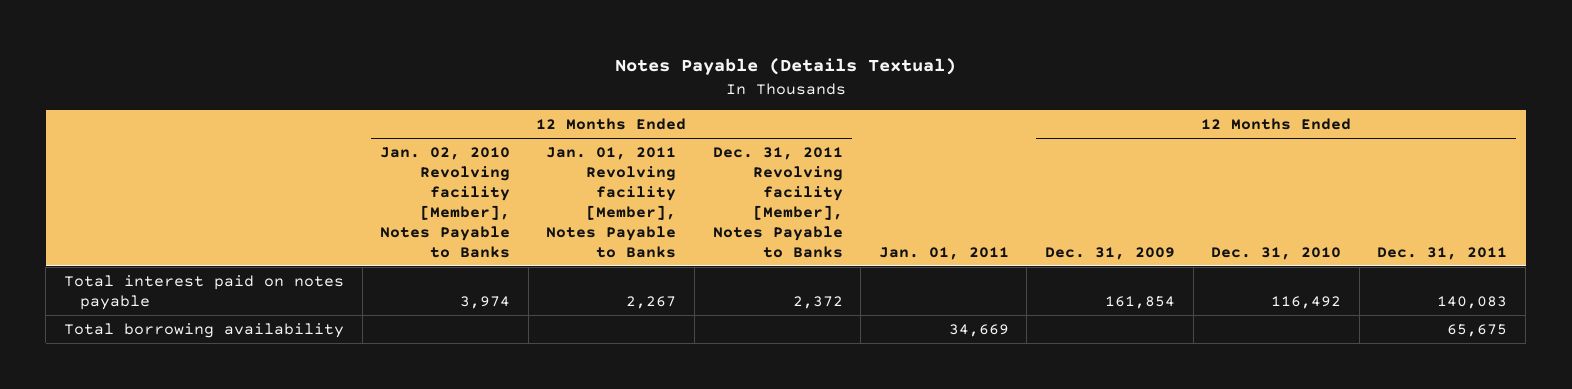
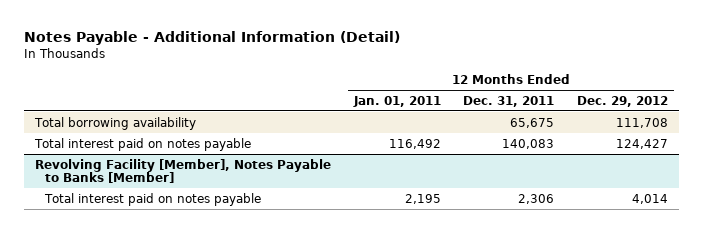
- Notes Payable (Details Textual)
+ Notes Payable - Additional Information (Detail)
- | 12 Months Ended Jan. 02, 2010 Revolving facility [Member], Notes Payable to Banks | 12 Months Ended Jan. 01, 2011 Revolving facility [Member], Notes Payable to Banks | 12 Months Ended Dec. 31, 2011 Revolving facility [Member], Notes Payable to Banks | Jan. 01, 2011 | 12 Months Ended Dec. 31, 2009 | 12 Months Ended Dec. 31, 2010 | 12 Months Ended Dec. 31, 2011
+ | 12 Months Ended Jan. 01, 2011 | 12 Months Ended Dec. 31, 2011 | 12 Months Ended Dec. 29, 2012
moved down: Total interest paid on notes payable | 116,492 | 140,083 | 124,427
+ Revolving Facility [Member], Notes Payable to Banks [Member]
+ Total interest paid on notes payable | 2,195 | 2,306 | 4,014

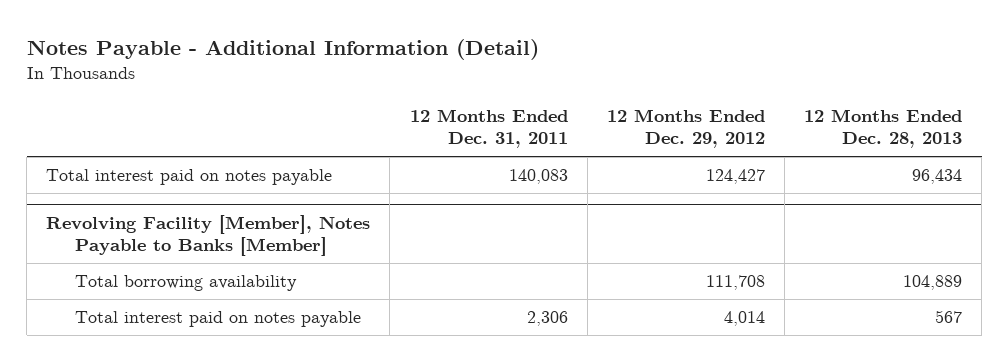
- | 12 Months Ended Jan. 01, 2011 | 12 Months Ended Dec. 31, 2011 | 12 Months Ended Dec. 29, 2012
+ | 12 Months Ended Dec. 31, 2011 | 12 Months Ended Dec. 29, 2012 | 12 Months Ended Dec. 28, 2013
- Total borrowing availability | | 65,675 | 111,708
@ Revolving Facility [Member], Notes Payable to Banks [Member]
+ Total borrowing availability | | 111,708 | 104,889

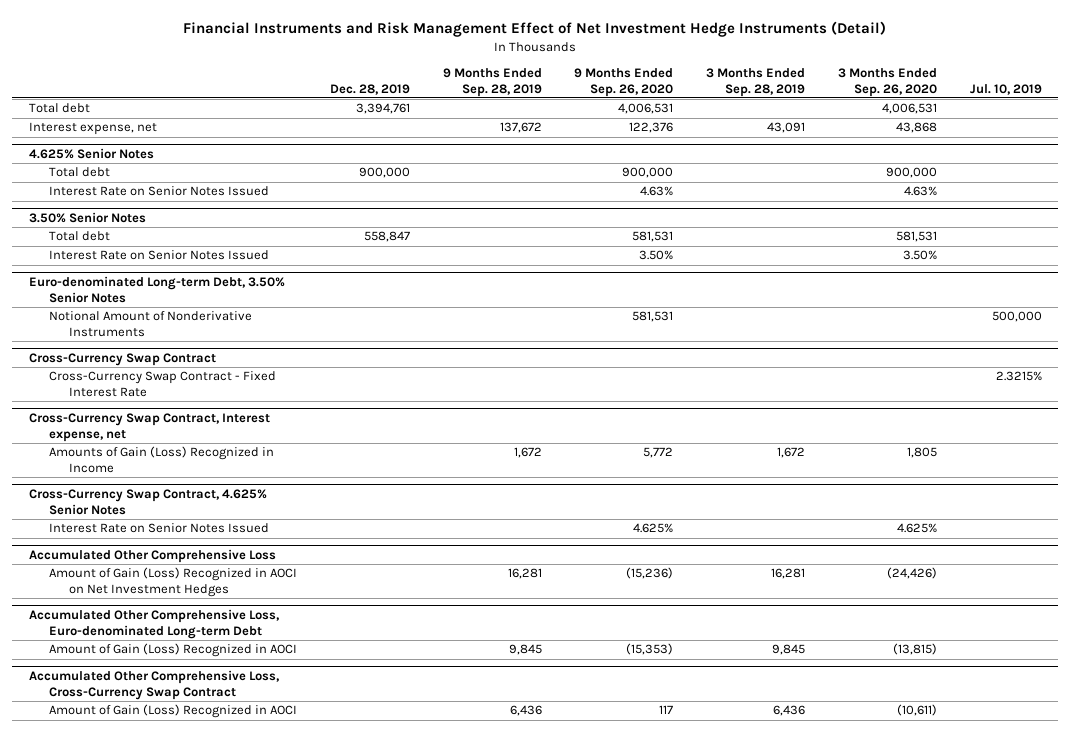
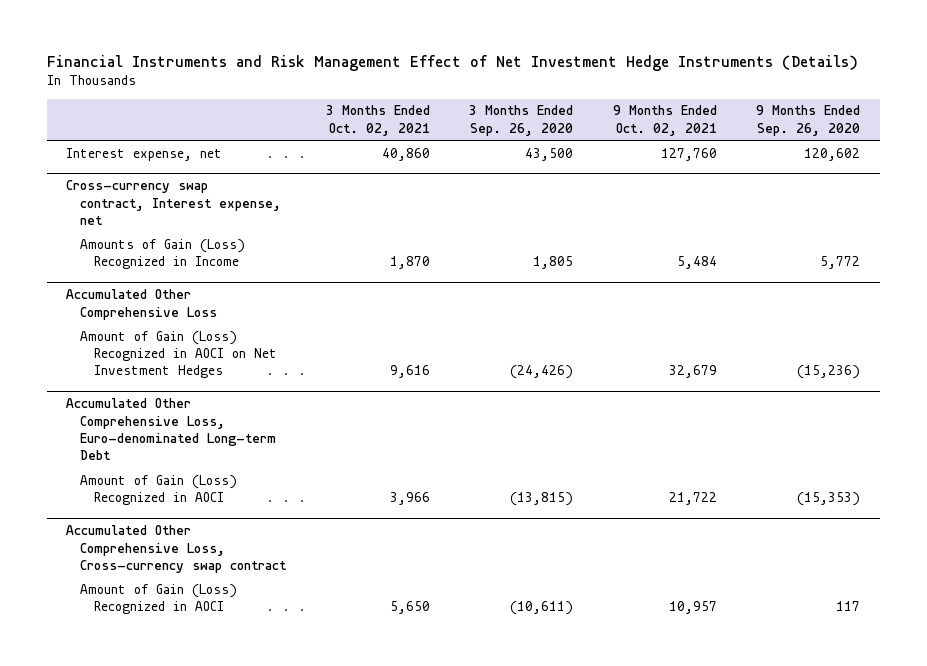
- Financial Instruments and Risk Management Effect of Net Investment Hedge Instruments (Detail)
+ Financial Instruments and Risk Management Effect of Net Investment Hedge Instruments (Details)
- | Dec. 28, 2019 | 9 Months Ended Sep. 28, 2019 | 9 Months Ended Sep. 26, 2020 | 3 Months Ended Sep. 28, 2019 | 3 Months Ended Sep. 26, 2020 | Jul. 10, 2019
+ | 3 Months Ended Oct. 02, 2021 | 3 Months Ended Sep. 26, 2020 | 9 Months Ended Oct. 02, 2021 | 9 Months Ended Sep. 26, 2020
- Total debt | 3,394,761 | | 4,006,531 | | 4,006,531 |
- Interest expense, net | | 137,672 | 122,376 | 43,091 | 43,868 |
- 4.625% Senior Notes
- Total debt | 900,000 | | 900,000 | | 900,000 |
- Interest Rate on Senior Notes Issued | | | 4.63% | | 4.63% |
- 3.50% Senior Notes
- Total debt | 558,847 | | 581,531 | | 581,531 |
- Interest Rate on Senior Notes Issued | | | 3.50% | | 3.50% |
- Euro-denominated Long-term Debt, 3.50% Senior Notes
- Notional Amount of Nonderivative Instruments | | | 581,531 | | | 500,000
- Cross-Currency Swap Contract
- Cross-Currency Swap Contract - Fixed Interest Rate | | | | | | 2.3215%
- Cross-Currency Swap Contract, Interest expense, net
+ Interest expense, net | 40,860 | 43,500 | 127,760 | 120,602
+ Cross-currency swap contract, Interest expense, net
- Cross-Currency Swap Contract, 4.625% Senior Notes
- Interest Rate on Senior Notes Issued | | | 4.625% | | 4.625% |
- Accumulated Other Comprehensive Loss, Cross-Currency Swap Contract
+ Accumulated Other Comprehensive Loss, Cross-currency swap contract

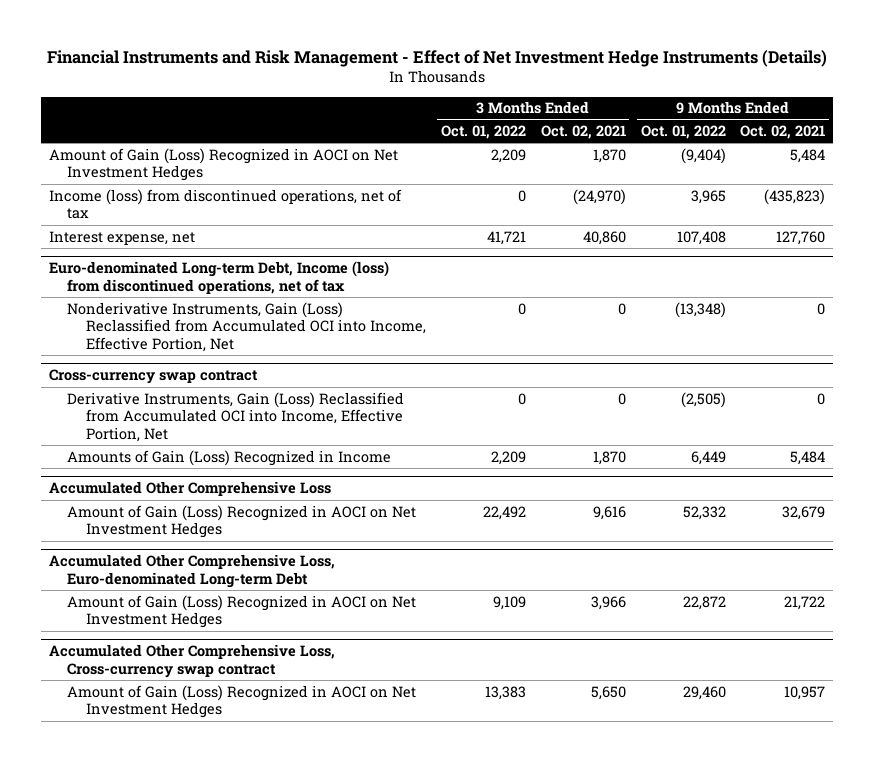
- Financial Instruments and Risk Management Effect of Net Investment Hedge Instruments (Details)
+ Financial Instruments and Risk Management - Effect of Net Investment Hedge Instruments (Details)
- | 3 Months Ended Oct. 02, 2021 | 3 Months Ended Sep. 26, 2020 | 9 Months Ended Oct. 02, 2021 | 9 Months Ended Sep. 26, 2020
+ | 3 Months Ended Oct. 01, 2022 | 3 Months Ended Oct. 02, 2021 | 9 Months Ended Oct. 01, 2022 | 9 Months Ended Oct. 02, 2021
+ Amount of Gain (Loss) Recognized in AOCI on Net Investment Hedges | 2,209 | 1,870 | (9,404) | 5,484
+ Income (loss) from discontinued operations, net of tax | 0 | (24,970) | 3,965 | (435,823)
- Cross-currency swap contract, Interest expense, net
+ Euro-denominated Long-term Debt, Income (loss) from discontinued operations, net of tax
+ Nonderivative Instruments, Gain (Loss) Reclassified from Accumulated OCI into Income, Effective Portion, Net | 0 | 0 | (13,348) | 0
+ Cross-currency swap contract
+ Derivative Instruments, Gain (Loss) Reclassified from Accumulated OCI into Income, Effective Portion, Net | 0 | 0 | (2,505) | 0
@ Accumulated Other Comprehensive Loss, Euro-denominated Long-term Debt
- Amount of Gain (Loss) Recognized in AOCI | 3,966 | (13,815) | 21,722 | (15,353)
+ Amount of Gain (Loss) Recognized in AOCI on Net Investment Hedges | 9,109 | 3,966 | 22,872 | 21,722
@ Accumulated Other Comprehensive Loss, Cross-currency swap contract
- Amount of Gain (Loss) Recognized in AOCI | 5,650 | (10,611) | 10,957 | 117
+ Amount of Gain (Loss) Recognized in AOCI on Net Investment Hedges | 13,383 | 5,650 | 29,460 | 10,957

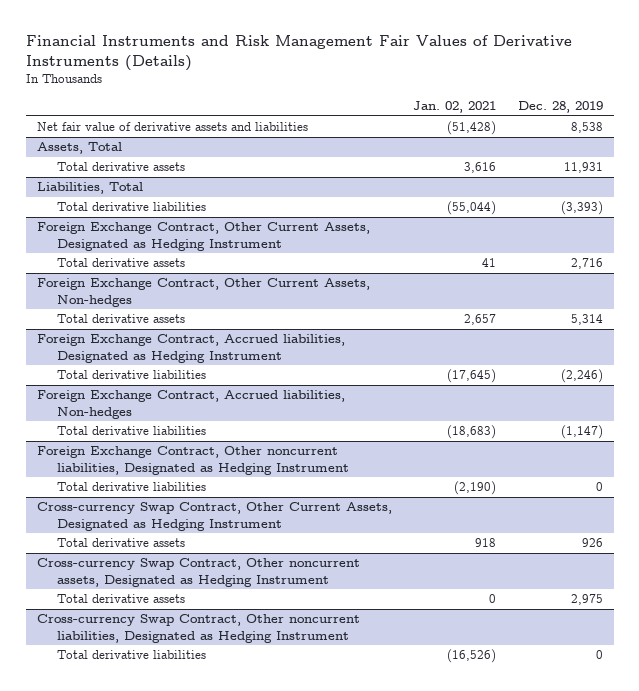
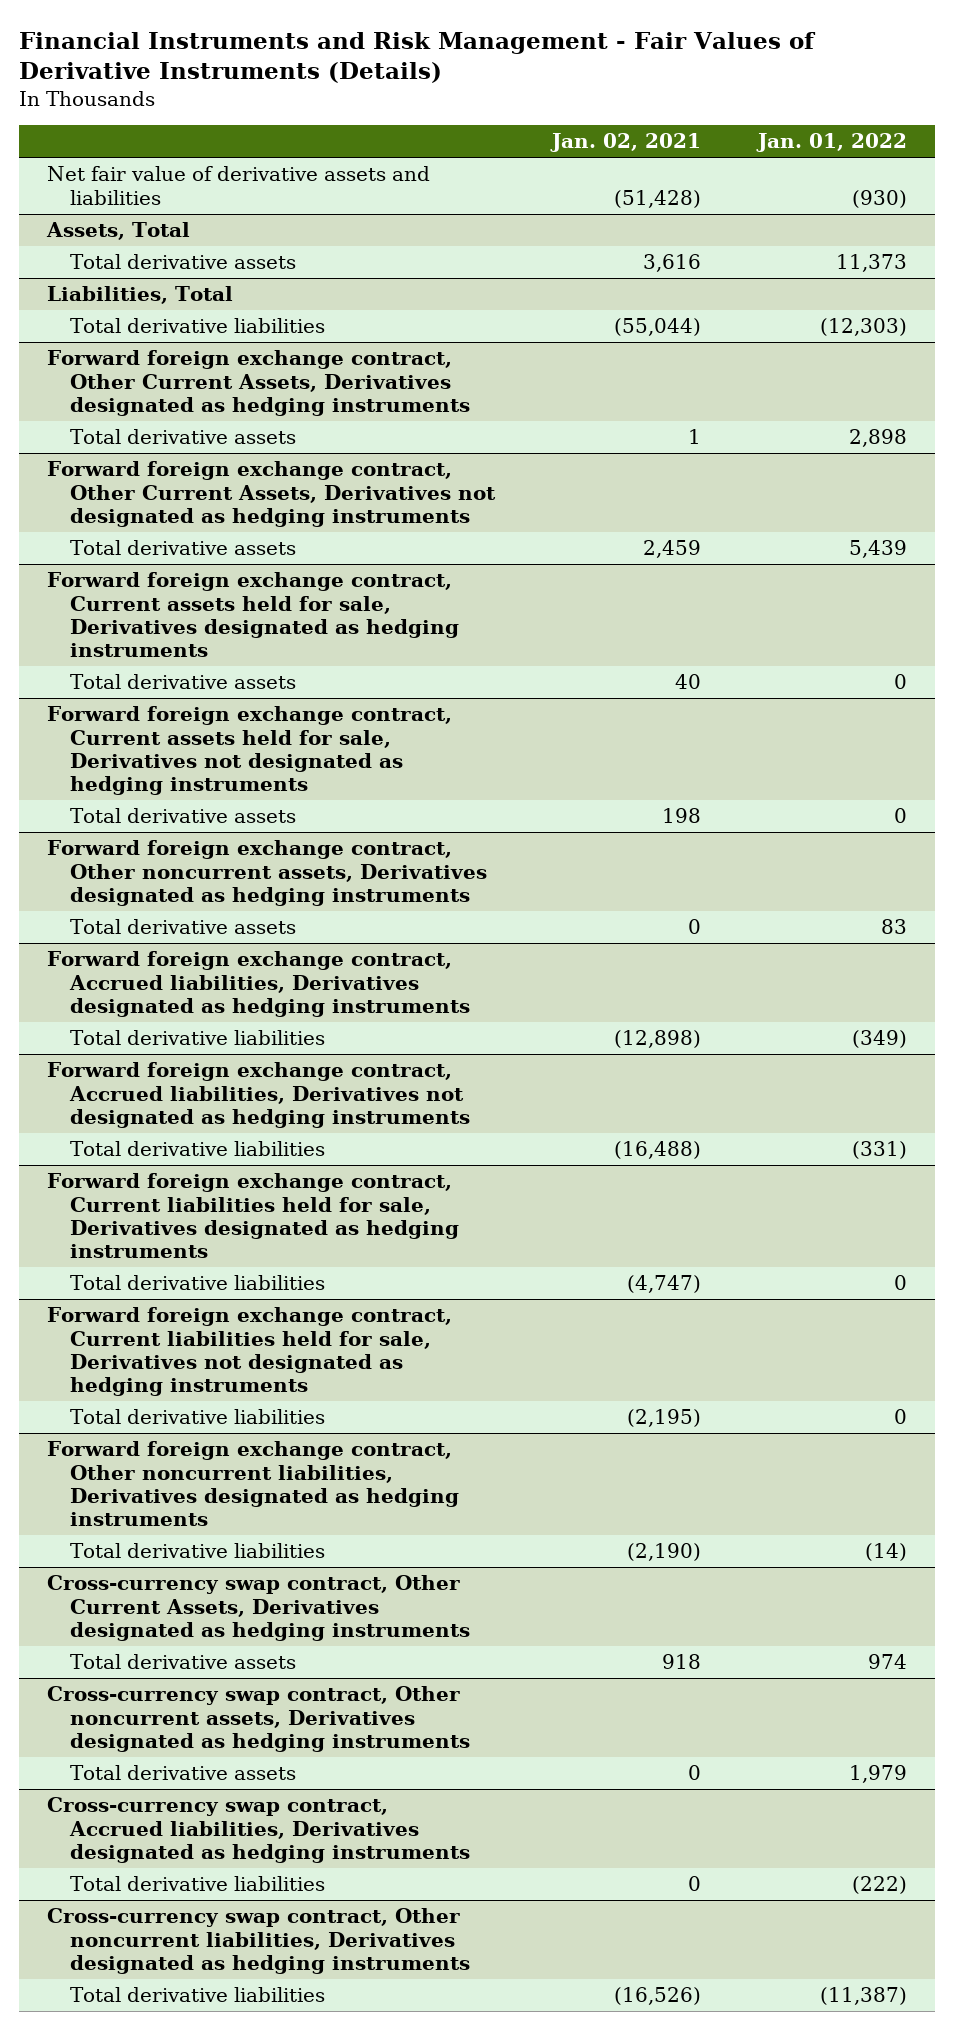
- Financial Instruments and Risk Management Fair Values of Derivative Instruments (Details)
+ Financial Instruments and Risk Management - Fair Values of Derivative Instruments (Details)
- | Jan. 02, 2021 | Dec. 28, 2019
+ | Jan. 02, 2021 | Jan. 01, 2022
- Foreign Exchange Contract, Other Current Assets, Designated as Hedging Instrument
- Total derivative assets | 41 | 2,716
- Foreign Exchange Contract, Other Current Assets, Non-hedges
- Total derivative assets | 2,657 | 5,314
- Foreign Exchange Contract, Accrued liabilities, Designated as Hedging Instrument
- Total derivative liabilities | (17,645) | (2,246)
- Foreign Exchange Contract, Accrued liabilities, Non-hedges
- Total derivative liabilities | (18,683) | (1,147)
- Foreign Exchange Contract, Other noncurrent liabilities, Designated as Hedging Instrument
+ Forward foreign exchange contract, Other Current Assets, Derivatives designated as hedging instruments
+ Total derivative assets | 1 | 2,898
+ Forward foreign exchange contract, Other Current Assets, Derivatives not designated as hedging instruments
+ Total derivative assets | 2,459 | 5,439
+ Forward foreign exchange contract, Current assets held for sale, Derivatives designated as hedging instruments
+ Total derivative assets | 40 | 0
+ Forward foreign exchange contract, Current assets held for sale, Derivatives not designated as hedging instruments
+ Total derivative assets | 198 | 0
+ Forward foreign exchange contract, Other noncurrent assets, Derivatives designated as hedging instruments
+ Total derivative assets | 0 | 83
+ Forward foreign exchange contract, Accrued liabilities, Derivatives designated as hedging instruments
+ Total derivative liabilities | (12,898) | (349)
+ Forward foreign exchange contract, Accrued liabilities, Derivatives not designated as hedging instruments
+ Total derivative liabilities | (16,488) | (331)
+ Forward foreign exchange contract, Current liabilities held for sale, Derivatives designated as hedging instruments
+ Total derivative liabilities | (4,747) | 0
+ Forward foreign exchange contract, Current liabilities held for sale, Derivatives not designated as hedging instruments
+ Total derivative liabilities | (2,195) | 0
+ Forward foreign exchange contract, Other noncurrent liabilities, Derivatives designated as hedging instruments
- Cross-currency Swap Contract, Other Current Assets, Designated as Hedging Instrument
+ Cross-currency swap contract, Other Current Assets, Derivatives designated as hedging instruments
- Cross-currency Swap Contract, Other noncurrent assets, Designated as Hedging Instrument
+ Cross-currency swap contract, Other noncurrent assets, Derivatives designated as hedging instruments
- Cross-currency Swap Contract, Other noncurrent liabilities, Designated as Hedging Instrument
+ Cross-currency swap contract, Accrued liabilities, Derivatives designated as hedging instruments
+ Total derivative liabilities | 0 | (222)
+ Cross-currency swap contract, Other noncurrent liabilities, Derivatives designated as hedging instruments

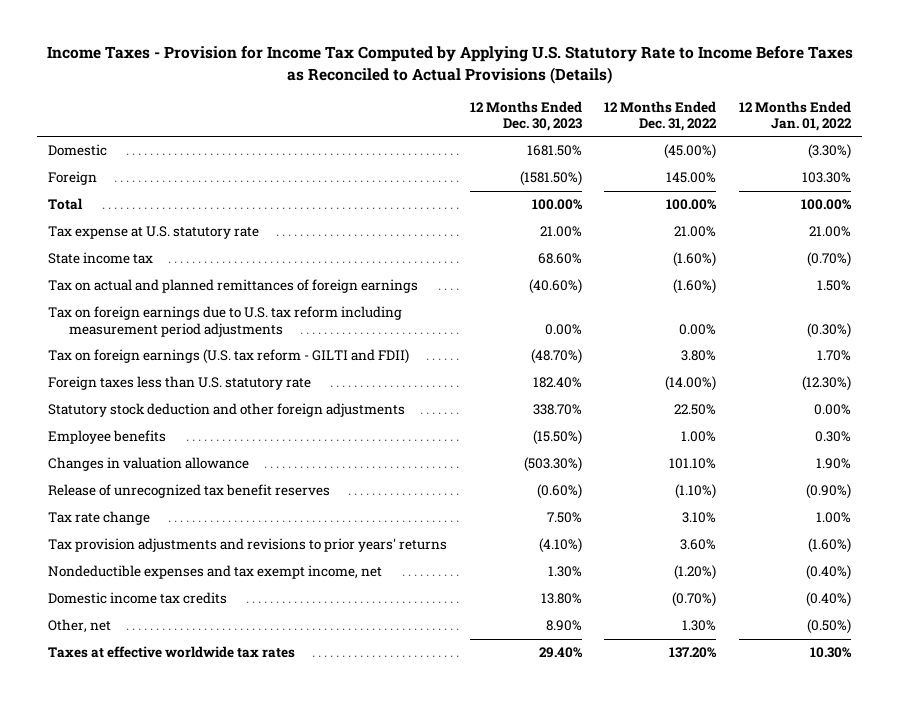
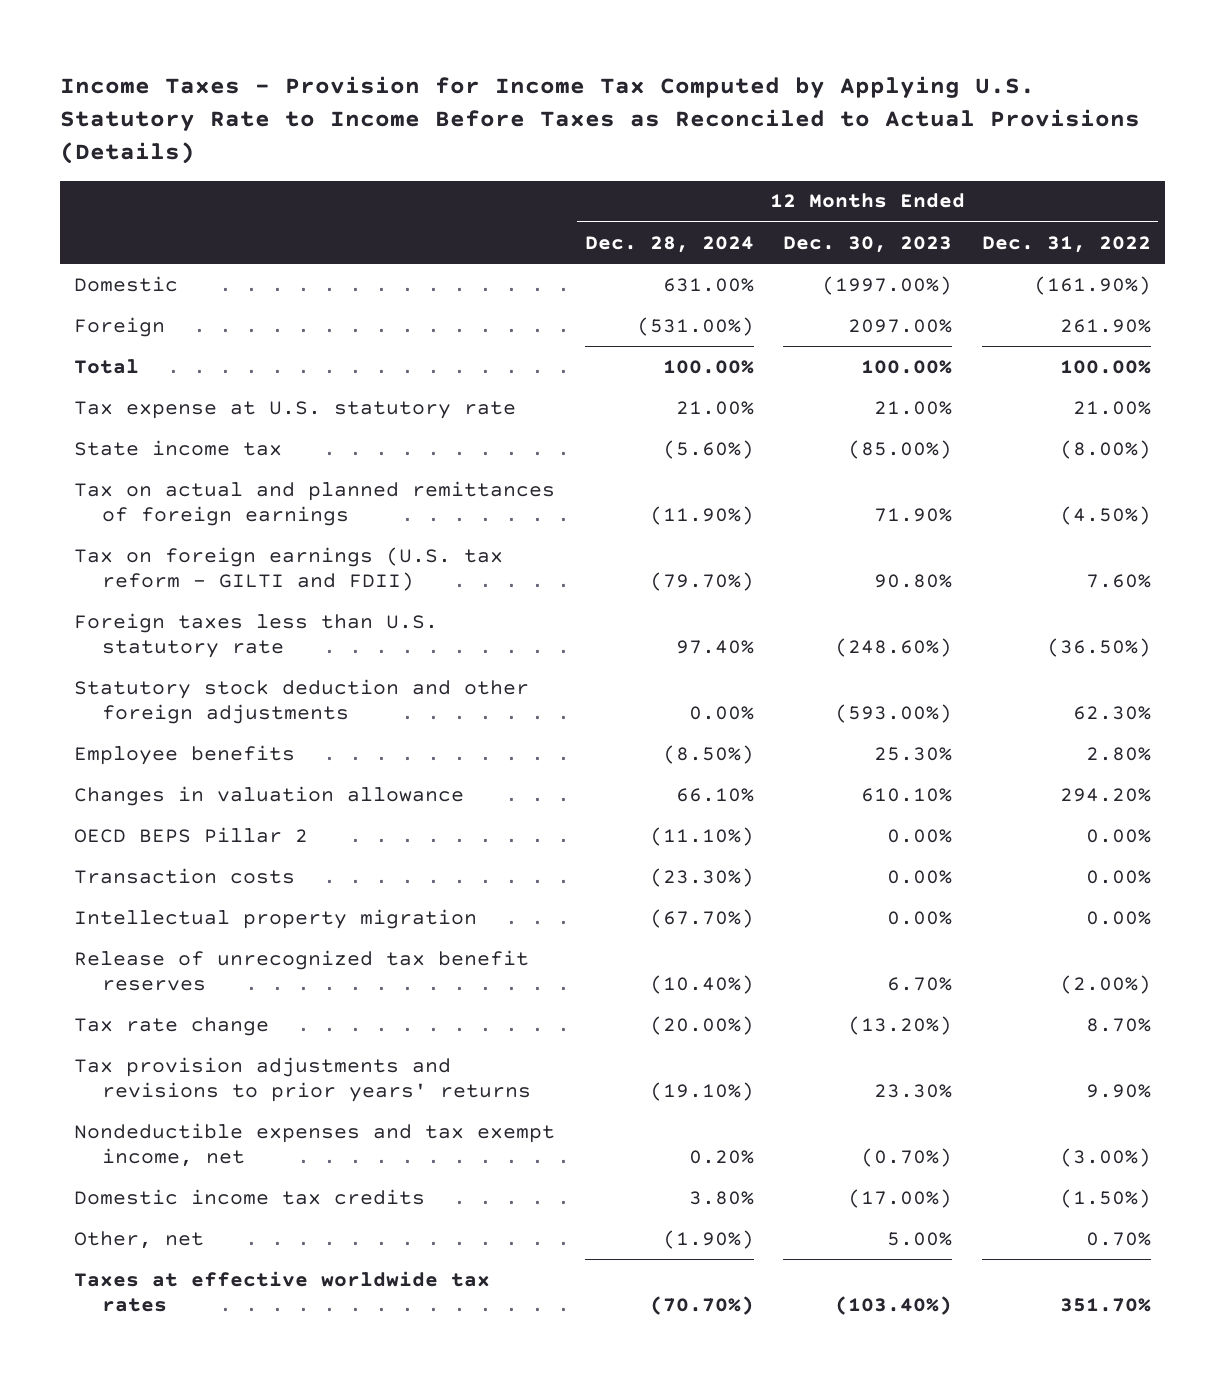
- | 12 Months Ended Dec. 30, 2023 | 12 Months Ended Dec. 31, 2022 | 12 Months Ended Jan. 01, 2022
+ | 12 Months Ended Dec. 28, 2024 | 12 Months Ended Dec. 30, 2023 | 12 Months Ended Dec. 31, 2022
- Domestic | 1681.50% | (45.00%) | (3.30%)
- Foreign | (1581.50%) | 145.00% | 103.30%
+ Domestic | 631.00% | (1997.00%) | (161.90%)
+ Foreign | (531.00%) | 2097.00% | 261.90%
- State income tax | 68.60% | (1.60%) | (0.70%)
- Tax on actual and planned remittances of foreign earnings | (40.60%) | (1.60%) | 1.50%
- Tax on foreign earnings due to U.S. tax reform including measurement period adjustments | 0.00% | 0.00% | (0.30%)
- Tax on foreign earnings (U.S. tax reform - GILTI and FDII) | (48.70%) | 3.80% | 1.70%
- Foreign taxes less than U.S. statutory rate | 182.40% | (14.00%) | (12.30%)
- Statutory stock deduction and other foreign adjustments | 338.70% | 22.50% | 0.00%
- Employee benefits | (15.50%) | 1.00% | 0.30%
- Changes in valuation allowance | (503.30%) | 101.10% | 1.90%
- Release of unrecognized tax benefit reserves | (0.60%) | (1.10%) | (0.90%)
- Tax rate change | 7.50% | 3.10% | 1.00%
- Tax provision adjustments and revisions to prior years' returns | (4.10%) | 3.60% | (1.60%)
- Nondeductible expenses and tax exempt income, net | 1.30% | (1.20%) | (0.40%)
- Domestic income tax credits | 13.80% | (0.70%) | (0.40%)
- Other, net | 8.90% | 1.30% | (0.50%)
- Taxes at effective worldwide tax rates | 29.40% | 137.20% | 10.30%
+ State income tax | (5.60%) | (85.00%) | (8.00%)
+ Tax on actual and planned remittances of foreign earnings | (11.90%) | 71.90% | (4.50%)
+ Tax on foreign earnings (U.S. tax reform - GILTI and FDII) | (79.70%) | 90.80% | 7.60%
+ Foreign taxes less than U.S. statutory rate | 97.40% | (248.60%) | (36.50%)
+ Statutory stock deduction and other foreign adjustments | 0.00% | (593.00%) | 62.30%
+ Employee benefits | (8.50%) | 25.30% | 2.80%
+ Changes in valuation allowance | 66.10% | 610.10% | 294.20%
+ OECD BEPS Pillar 2 | (11.10%) | 0.00% | 0.00%
+ Transaction costs | (23.30%) | 0.00% | 0.00%
+ Intellectual property migration | (67.70%) | 0.00% | 0.00%
+ Release of unrecognized tax benefit reserves | (10.40%) | 6.70% | (2.00%)
+ Tax rate change | (20.00%) | (13.20%) | 8.70%
+ Tax provision adjustments and revisions to prior years' returns | (19.10%) | 23.30% | 9.90%
+ Nondeductible expenses and tax exempt income, net | 0.20% | (0.70%) | (3.00%)
+ Domestic income tax credits | 3.80% | (17.00%) | (1.50%)
+ Other, net | (1.90%) | 5.00% | 0.70%
+ Taxes at effective worldwide tax rates | (70.70%) | (103.40%) | 351.70%

